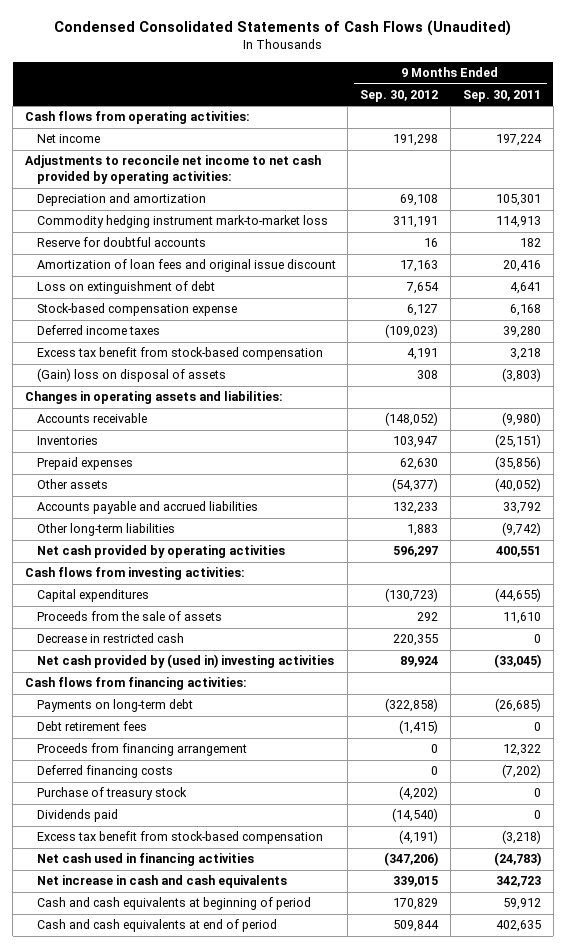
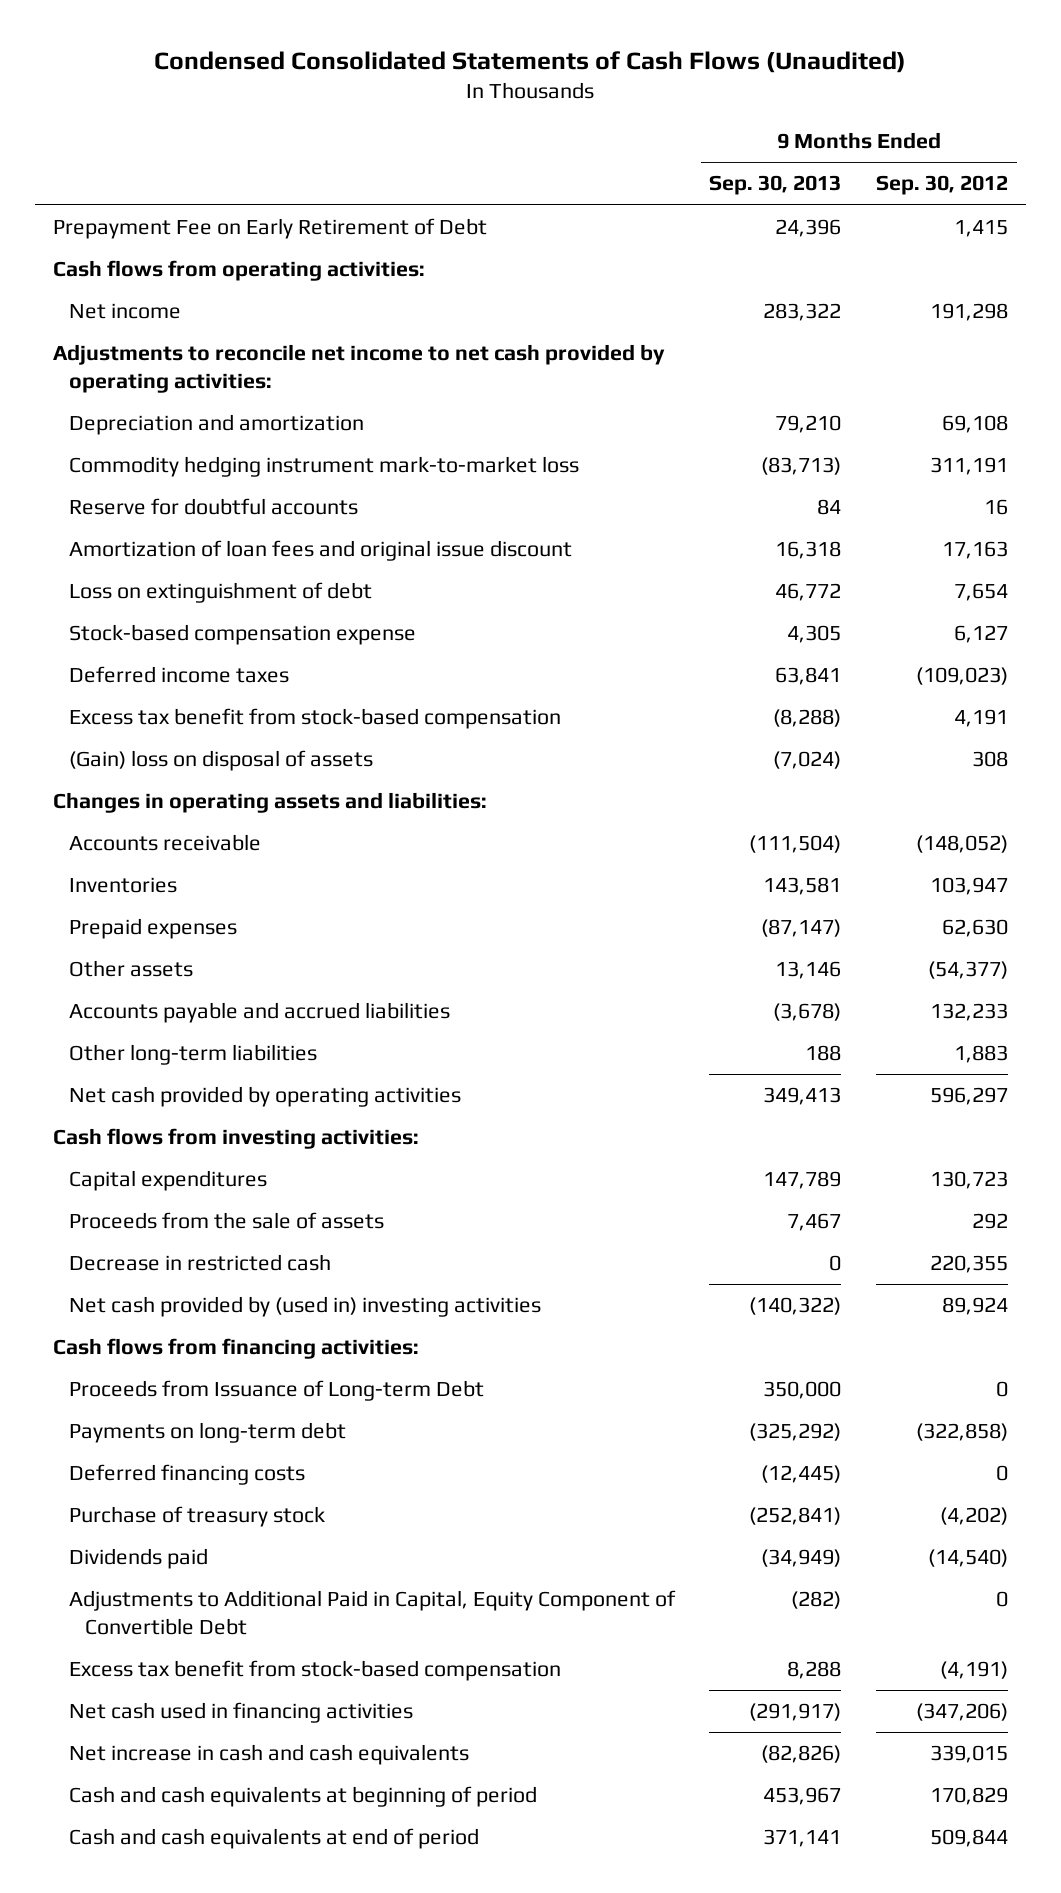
- | 9 Months Ended Sep. 30, 2012 | 9 Months Ended Sep. 30, 2011
+ | 9 Months Ended Sep. 30, 2013 | 9 Months Ended Sep. 30, 2012
+ Prepayment Fee on Early Retirement of Debt | 24,396 | 1,415
- Capital expenditures | (130,723) | (44,655)
+ Capital expenditures | 147,789 | 130,723
+ Proceeds from Issuance of Long-term Debt | 350,000 | 0
- Debt retirement fees | (1,415) | 0
- Proceeds from financing arrangement | 0 | 12,322
+ Adjustments to Additional Paid in Capital, Equity Component of Convertible Debt | (282) | 0

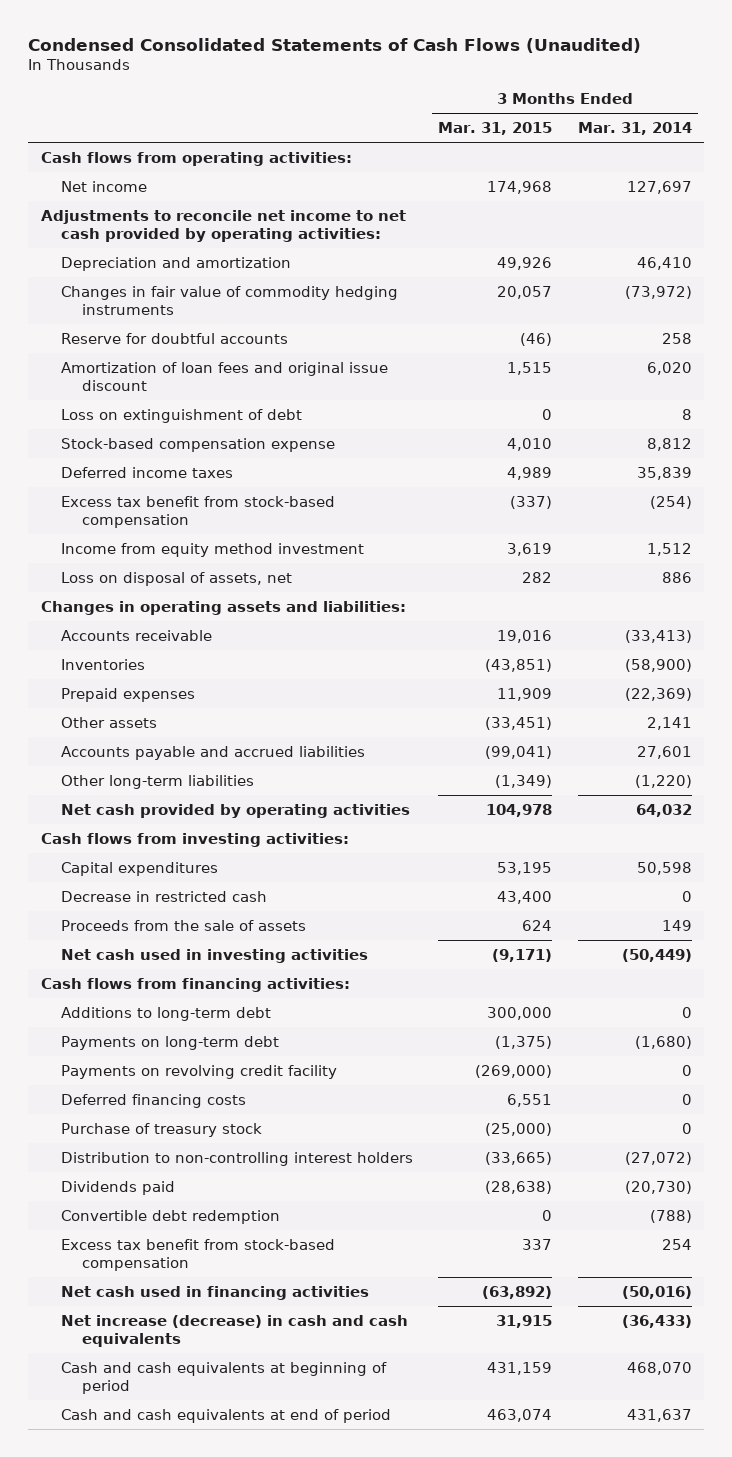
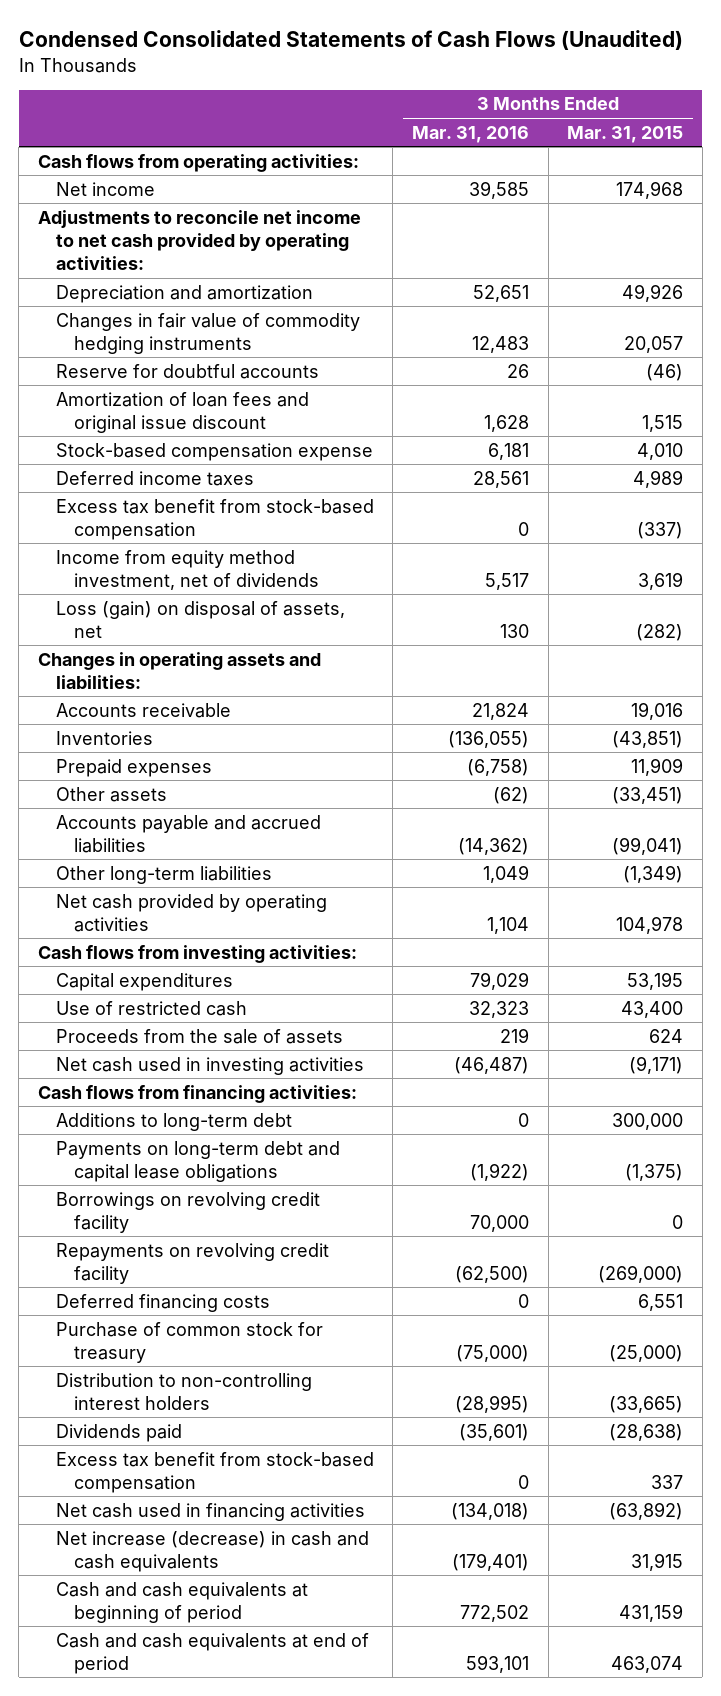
- | 3 Months Ended Mar. 31, 2015 | 3 Months Ended Mar. 31, 2014
+ | 3 Months Ended Mar. 31, 2016 | 3 Months Ended Mar. 31, 2015
- Loss on extinguishment of debt | 0 | 8
- Income from equity method investment | 3,619 | 1,512
- Loss on disposal of assets, net | 282 | 886
+ Income from equity method investment, net of dividends | 5,517 | 3,619
+ Loss (gain) on disposal of assets, net | 130 | (282)
- Decrease in restricted cash | 43,400 | 0
+ Use of restricted cash | 32,323 | 43,400
- Payments on long-term debt | (1,375) | (1,680)
- Payments on revolving credit facility | (269,000) | 0
+ Payments on long-term debt and capital lease obligations | (1,922) | (1,375)
+ Borrowings on revolving credit facility | 70,000 | 0
+ Repayments on revolving credit facility | (62,500) | (269,000)
- Purchase of treasury stock | (25,000) | 0
+ Purchase of common stock for treasury | (75,000) | (25,000)
- Convertible debt redemption | 0 | (788)

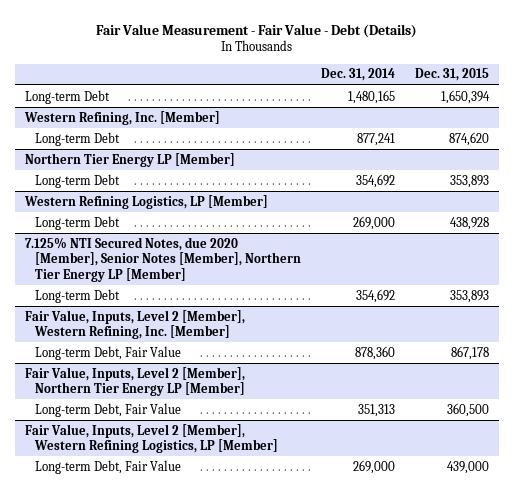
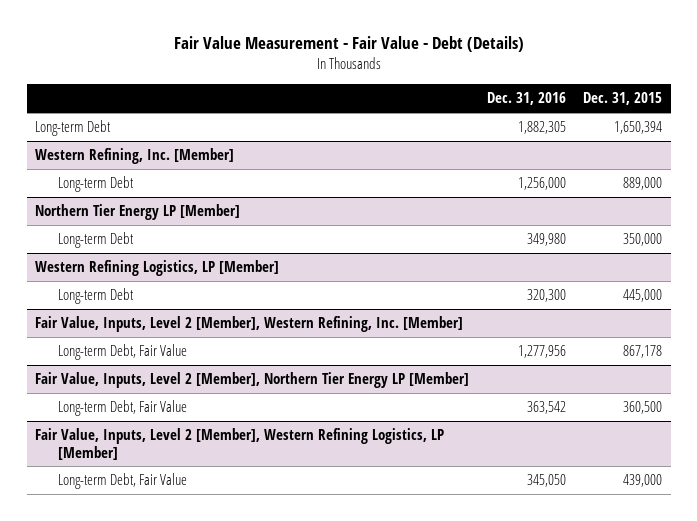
- | Dec. 31, 2014 | Dec. 31, 2015
+ | Dec. 31, 2016 | Dec. 31, 2015
@ Western Refining, Inc. [Member]
- Long-term Debt | 877,241 | 874,620
+ Long-term Debt | 1,256,000 | 889,000
@ Northern Tier Energy LP [Member]
- Long-term Debt | 354,692 | 353,893
+ Long-term Debt | 349,980 | 350,000
@ Western Refining Logistics, LP [Member]
- Long-term Debt | 269,000 | 438,928
- 7.125% NTI Secured Notes, due 2020 [Member], Senior Notes [Member], Northern Tier Energy LP [Member]
- Long-term Debt | 354,692 | 353,893
@ Western Refining Logistics, LP [Member]
+ Long-term Debt | 320,300 | 445,000

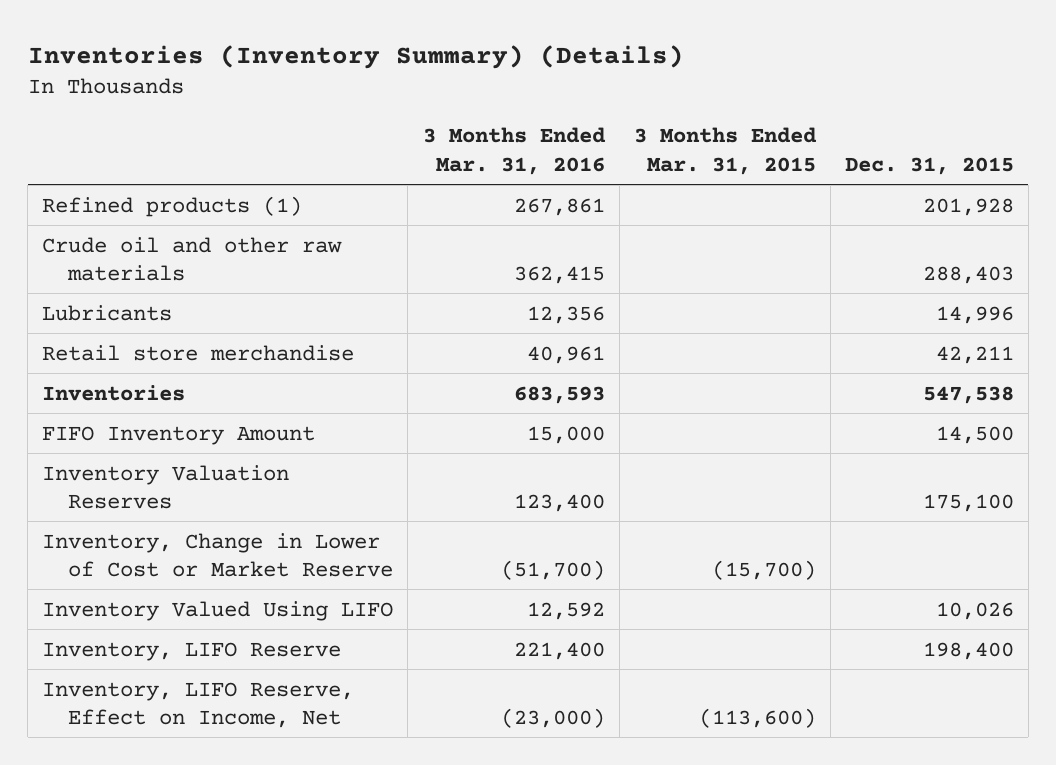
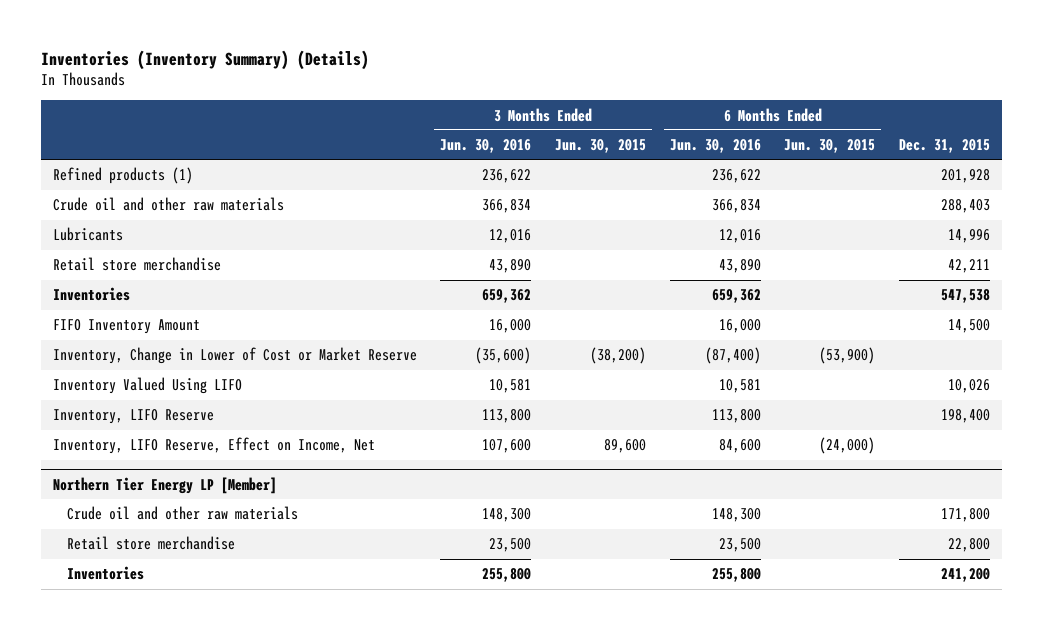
- | 3 Months Ended Mar. 31, 2016 | 3 Months Ended Mar. 31, 2015 | Dec. 31, 2015
+ | 3 Months Ended Jun. 30, 2016 | 3 Months Ended Jun. 30, 2015 | 6 Months Ended Jun. 30, 2016 | 6 Months Ended Jun. 30, 2015 | Dec. 31, 2015
- Inventory Valuation Reserves | 123,400 | | 175,100
+ Northern Tier Energy LP [Member]
+ Crude oil and other raw materials | 148,300 | | 148,300 | | 171,800
+ Retail store merchandise | 23,500 | | 23,500 | | 22,800
+ Inventories | 255,800 | | 255,800 | | 241,200

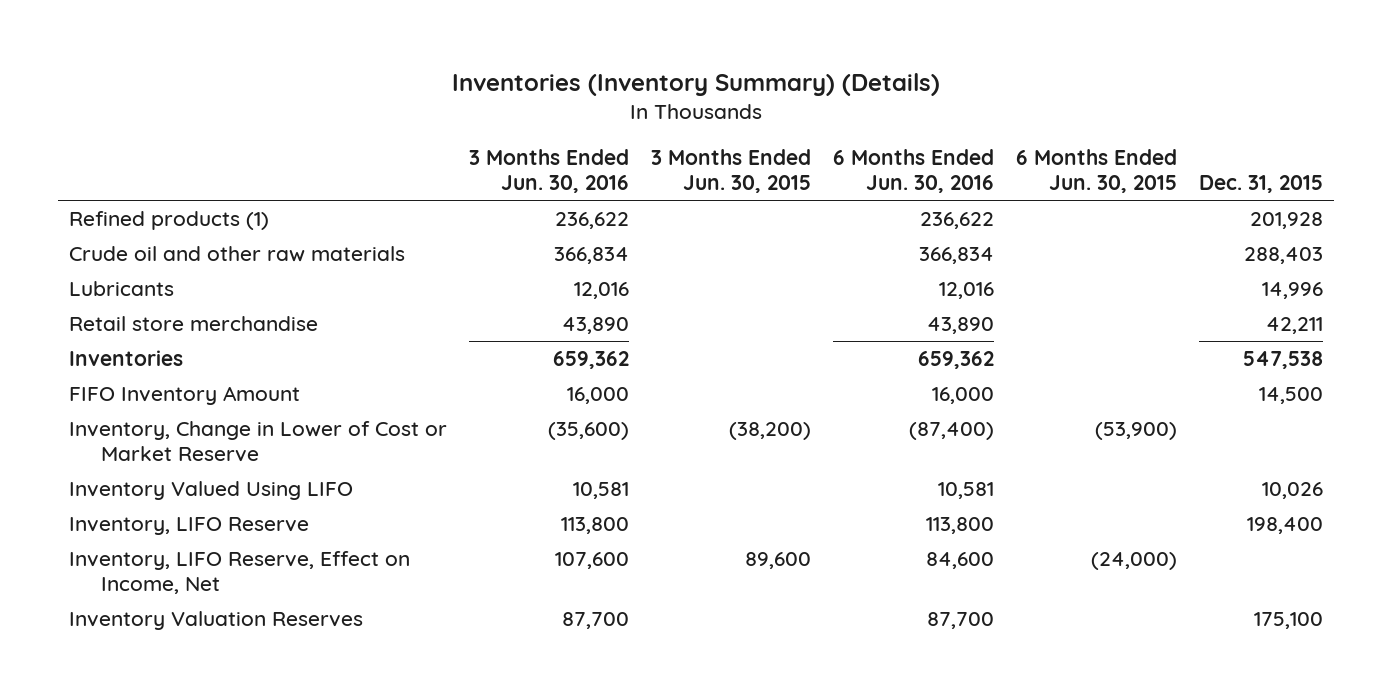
- Northern Tier Energy LP [Member]
- Crude oil and other raw materials | 148,300 | | 148,300 | | 171,800
- Retail store merchandise | 23,500 | | 23,500 | | 22,800
- Inventories | 255,800 | | 255,800 | | 241,200
+ Inventory Valuation Reserves | 87,700 | | 87,700 | | 175,100

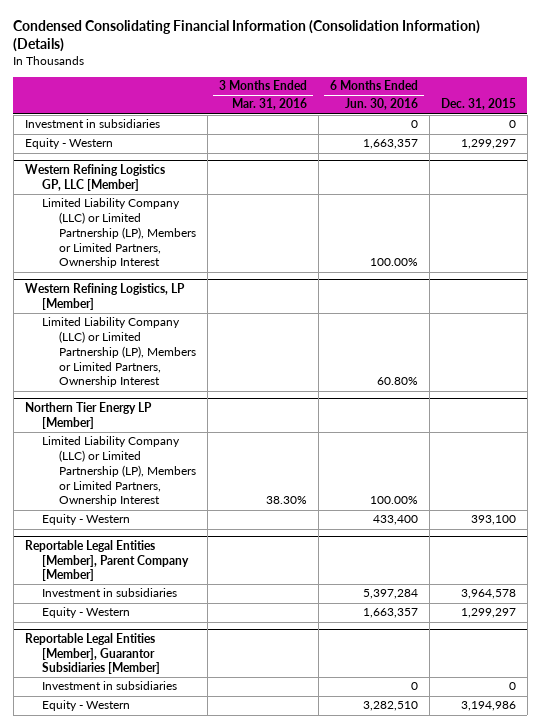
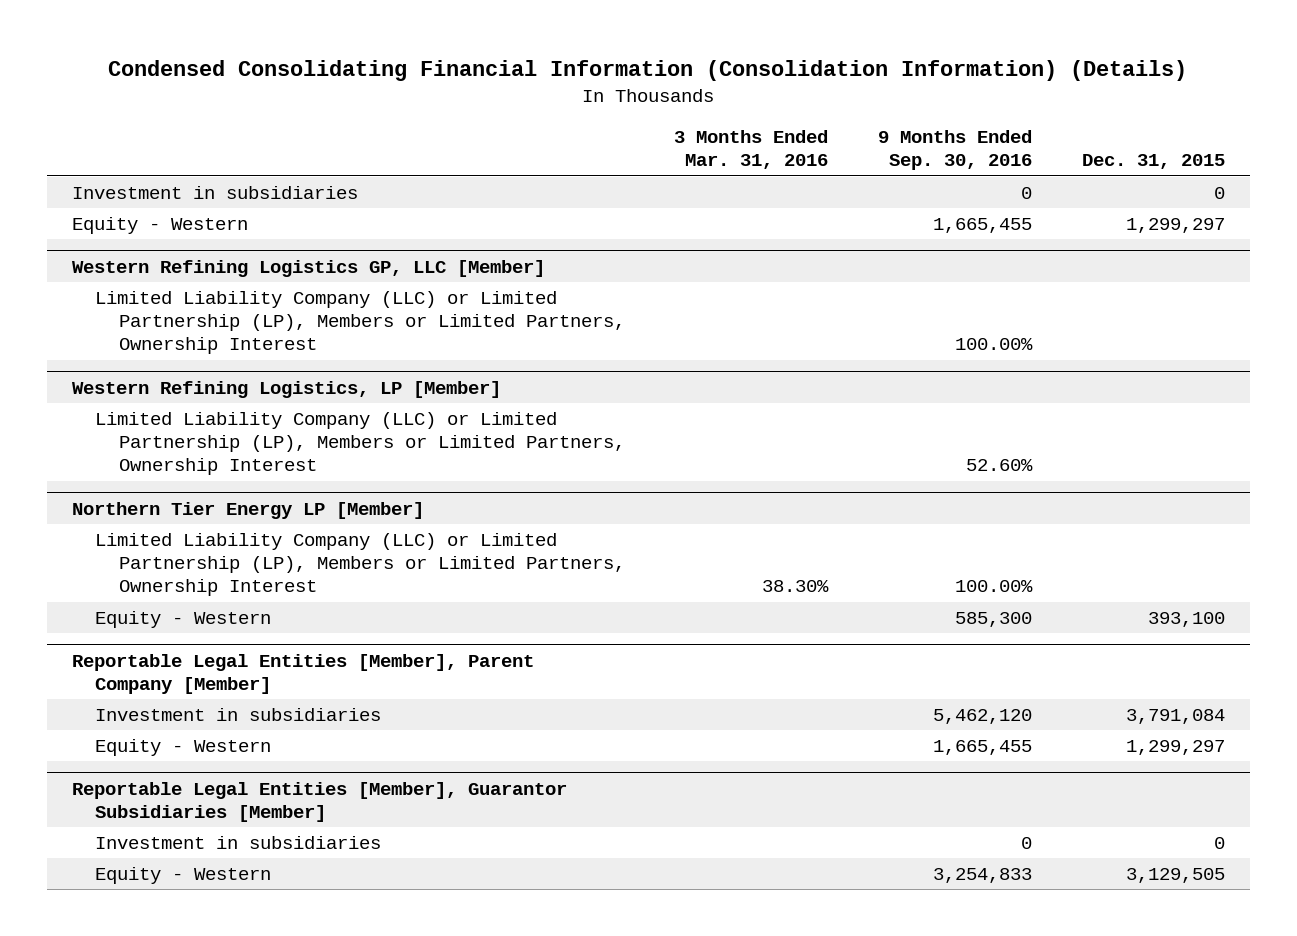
- | 3 Months Ended Mar. 31, 2016 | 6 Months Ended Jun. 30, 2016 | Dec. 31, 2015
+ | 3 Months Ended Mar. 31, 2016 | 9 Months Ended Sep. 30, 2016 | Dec. 31, 2015
@ Reportable Legal Entities [Member], Parent Company [Member]
- Investment in subsidiaries | | 5,397,284 | 3,964,578
+ Investment in subsidiaries | | 5,462,120 | 3,791,084
@ Reportable Legal Entities [Member], Guarantor Subsidiaries [Member]
- Equity - Western | | 3,282,510 | 3,194,986
+ Equity - Western | | 3,254,833 | 3,129,505

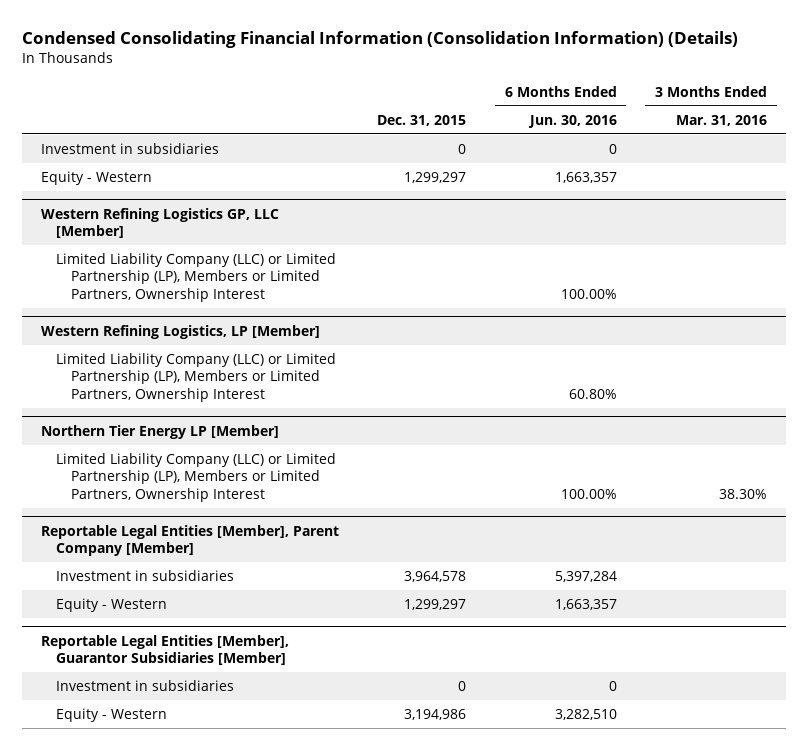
- | 3 Months Ended Mar. 31, 2016 | 9 Months Ended Sep. 30, 2016 | Dec. 31, 2015
+ | Dec. 31, 2015 | 6 Months Ended Jun. 30, 2016 | 3 Months Ended Mar. 31, 2016
@ Northern Tier Energy LP [Member]
- Equity - Western | | 585,300 | 393,100
@ Reportable Legal Entities [Member], Parent Company [Member]
- Investment in subsidiaries | | 5,462,120 | 3,791,084
+ Investment in subsidiaries | 3,964,578 | 5,397,284 |
@ Reportable Legal Entities [Member], Guarantor Subsidiaries [Member]
- Equity - Western | | 3,254,833 | 3,129,505
+ Equity - Western | 3,194,986 | 3,282,510 |

